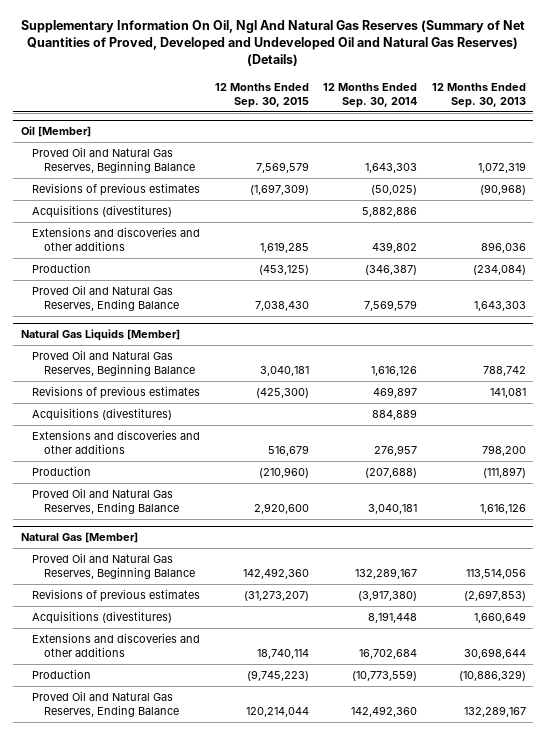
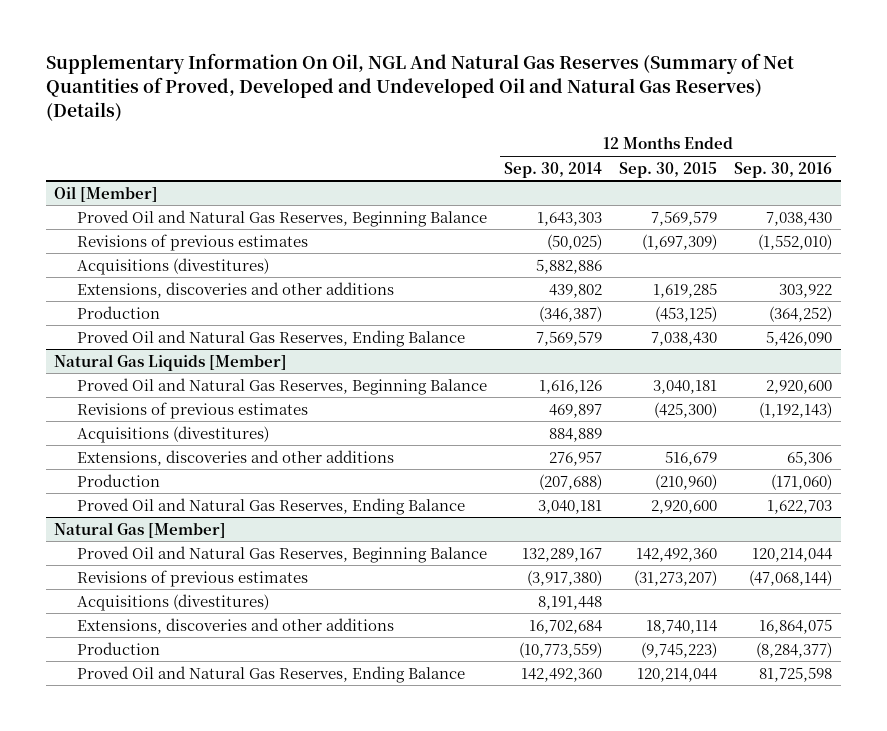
- Supplementary Information On Oil, Ngl And Natural Gas Reserves (Summary of Net Quantities of Proved, Developed and Undeveloped Oil and Natural Gas Reserves) (Details)
+ Supplementary Information On Oil, NGL And Natural Gas Reserves (Summary of Net Quantities of Proved, Developed and Undeveloped Oil and Natural Gas Reserves) (Details)
- | 12 Months Ended Sep. 30, 2015 | 12 Months Ended Sep. 30, 2014 | 12 Months Ended Sep. 30, 2013
+ | 12 Months Ended Sep. 30, 2014 | 12 Months Ended Sep. 30, 2015 | 12 Months Ended Sep. 30, 2016
@ Oil [Member]
- Extensions and discoveries and other additions | 1,619,285 | 439,802 | 896,036
+ Extensions, discoveries and other additions | 439,802 | 1,619,285 | 303,922
@ Natural Gas Liquids [Member]
- Extensions and discoveries and other additions | 516,679 | 276,957 | 798,200
+ Extensions, discoveries and other additions | 276,957 | 516,679 | 65,306
@ Natural Gas [Member]
- Extensions and discoveries and other additions | 18,740,114 | 16,702,684 | 30,698,644
+ Extensions, discoveries and other additions | 16,702,684 | 18,740,114 | 16,864,075

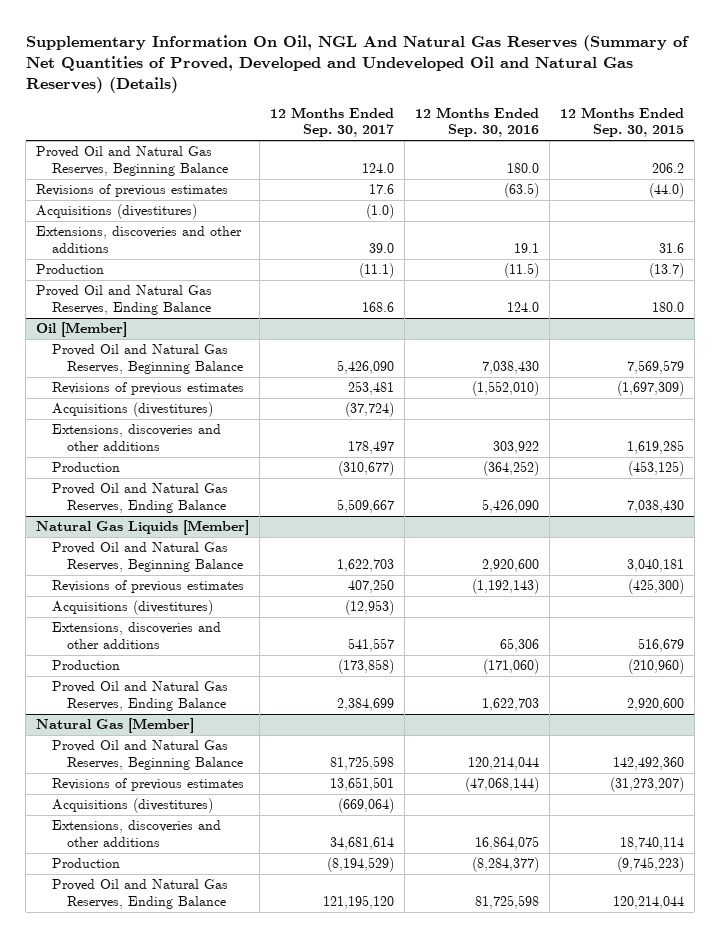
- | 12 Months Ended Sep. 30, 2014 | 12 Months Ended Sep. 30, 2015 | 12 Months Ended Sep. 30, 2016
+ | 12 Months Ended Sep. 30, 2017 | 12 Months Ended Sep. 30, 2016 | 12 Months Ended Sep. 30, 2015
+ Proved Oil and Natural Gas Reserves, Beginning Balance | 124.0 | 180.0 | 206.2
+ Revisions of previous estimates | 17.6 | (63.5) | (44.0)
+ Acquisitions (divestitures) | (1.0) | |
+ Extensions, discoveries and other additions | 39.0 | 19.1 | 31.6
+ Production | (11.1) | (11.5) | (13.7)
+ Proved Oil and Natural Gas Reserves, Ending Balance | 168.6 | 124.0 | 180.0

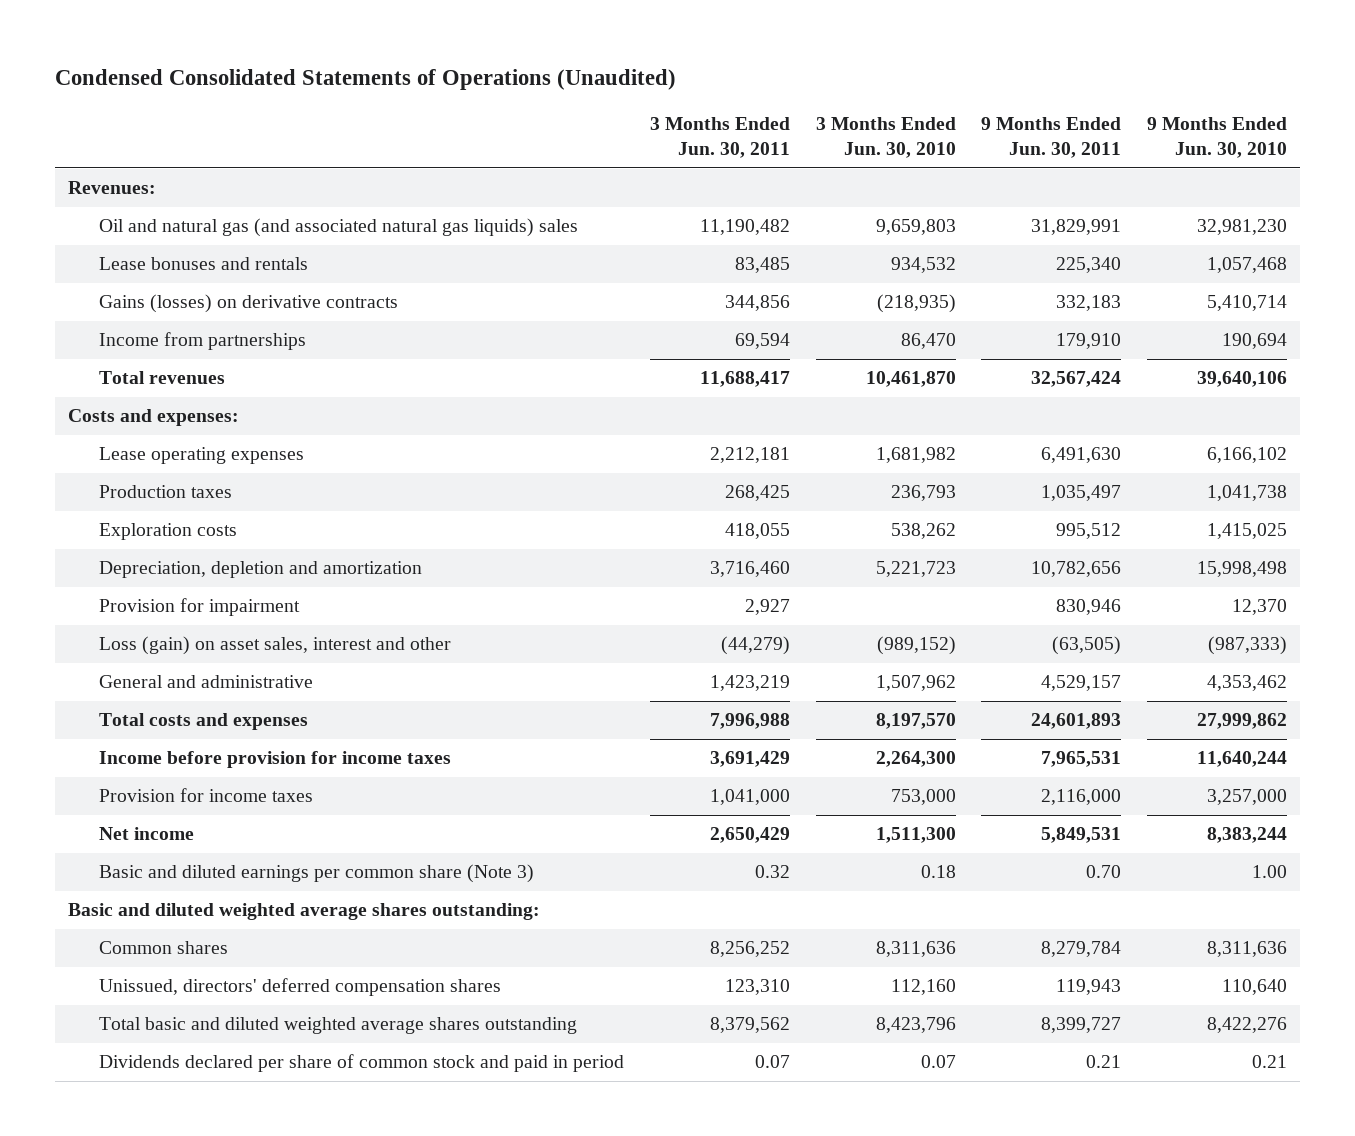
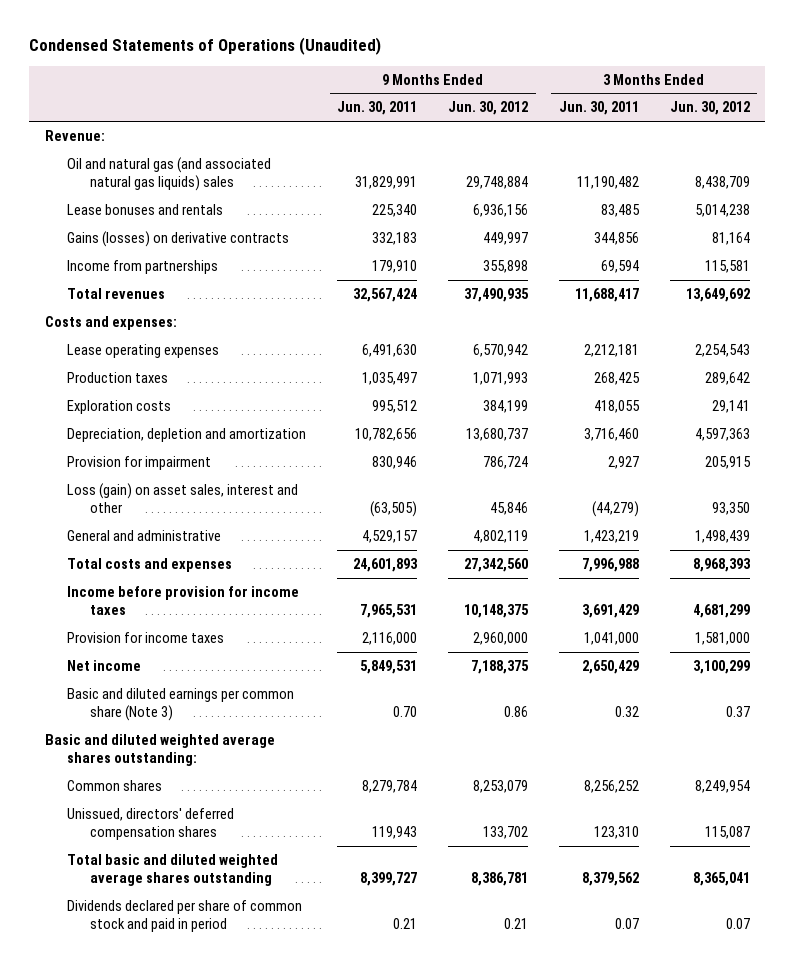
- Condensed Consolidated Statements of Operations (Unaudited)
+ Condensed Statements of Operations (Unaudited)
- | 3 Months Ended Jun. 30, 2011 | 3 Months Ended Jun. 30, 2010 | 9 Months Ended Jun. 30, 2011 | 9 Months Ended Jun. 30, 2010
+ | 9 Months Ended Jun. 30, 2011 | 9 Months Ended Jun. 30, 2012 | 3 Months Ended Jun. 30, 2011 | 3 Months Ended Jun. 30, 2012
- Revenues:
+ Revenue:

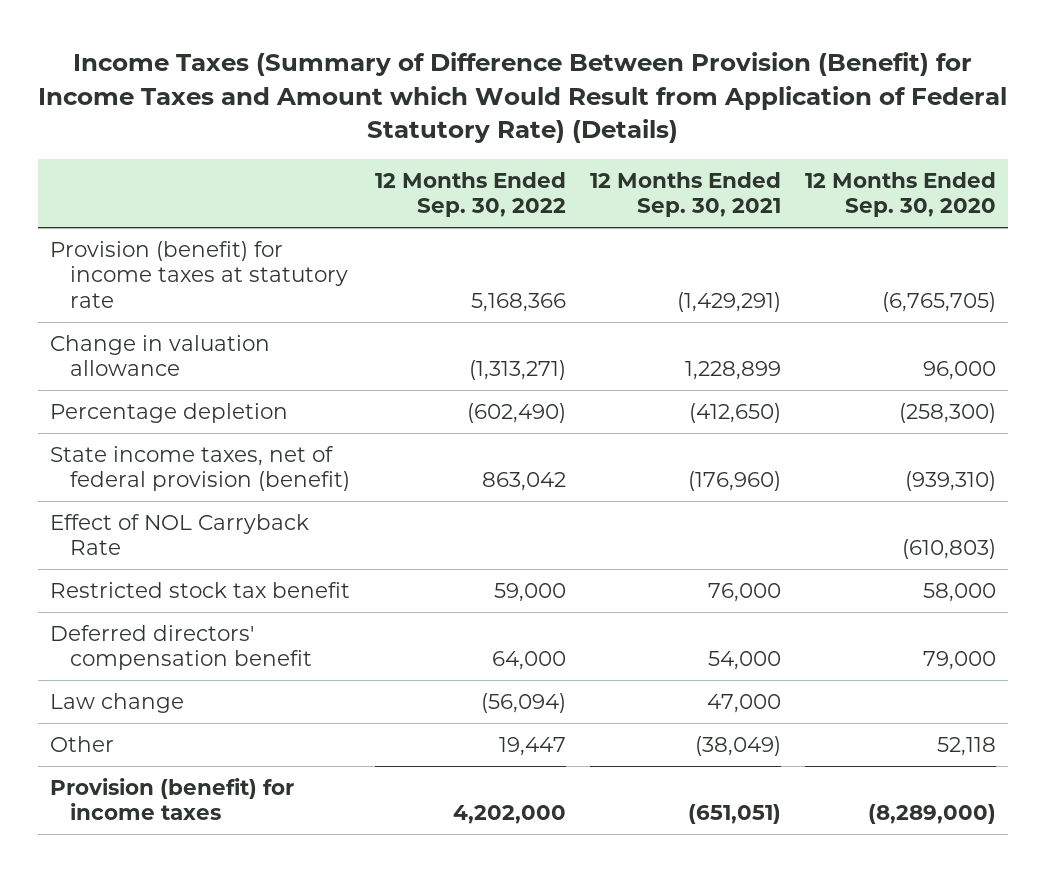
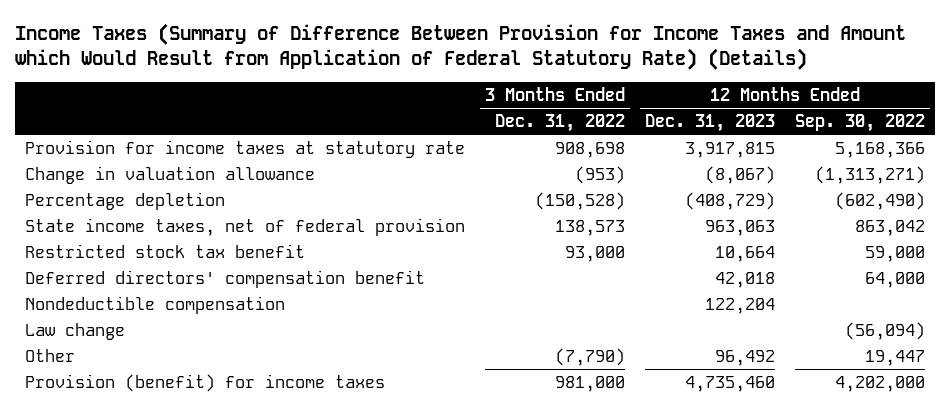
- Income Taxes (Summary of Difference Between Provision (Benefit) for Income Taxes and Amount which Would Result from Application of Federal Statutory Rate) (Details)
+ Income Taxes (Summary of Difference Between Provision for Income Taxes and Amount which Would Result from Application of Federal Statutory Rate) (Details)
- | 12 Months Ended Sep. 30, 2022 | 12 Months Ended Sep. 30, 2021 | 12 Months Ended Sep. 30, 2020
+ | 3 Months Ended Dec. 31, 2022 | 12 Months Ended Dec. 31, 2023 | 12 Months Ended Sep. 30, 2022
- Provision (benefit) for income taxes at statutory rate | 5,168,366 | (1,429,291) | (6,765,705)
+ Provision for income taxes at statutory rate | 908,698 | 3,917,815 | 5,168,366
- State income taxes, net of federal provision (benefit) | 863,042 | (176,960) | (939,310)
- Effect of NOL Carryback Rate | | | (610,803)
+ State income taxes, net of federal provision | 138,573 | 963,063 | 863,042
+ Nondeductible compensation | | 122,204 |

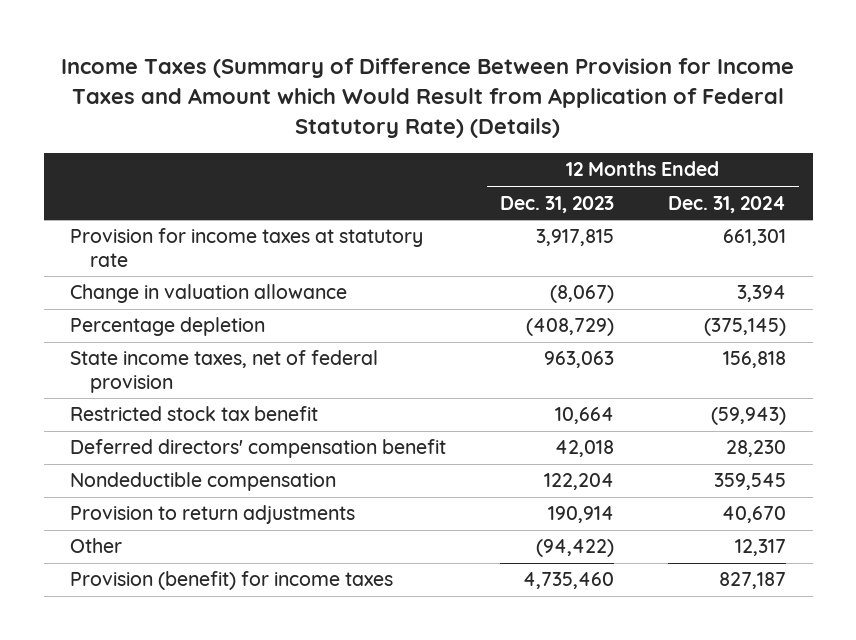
- | 3 Months Ended Dec. 31, 2022 | 12 Months Ended Dec. 31, 2023 | 12 Months Ended Sep. 30, 2022
+ | 12 Months Ended Dec. 31, 2023 | 12 Months Ended Dec. 31, 2024
- Law change | | | (56,094)
- Other | (7,790) | 96,492 | 19,447
+ Provision to return adjustments | 190,914 | 40,670
+ Other | (94,422) | 12,317

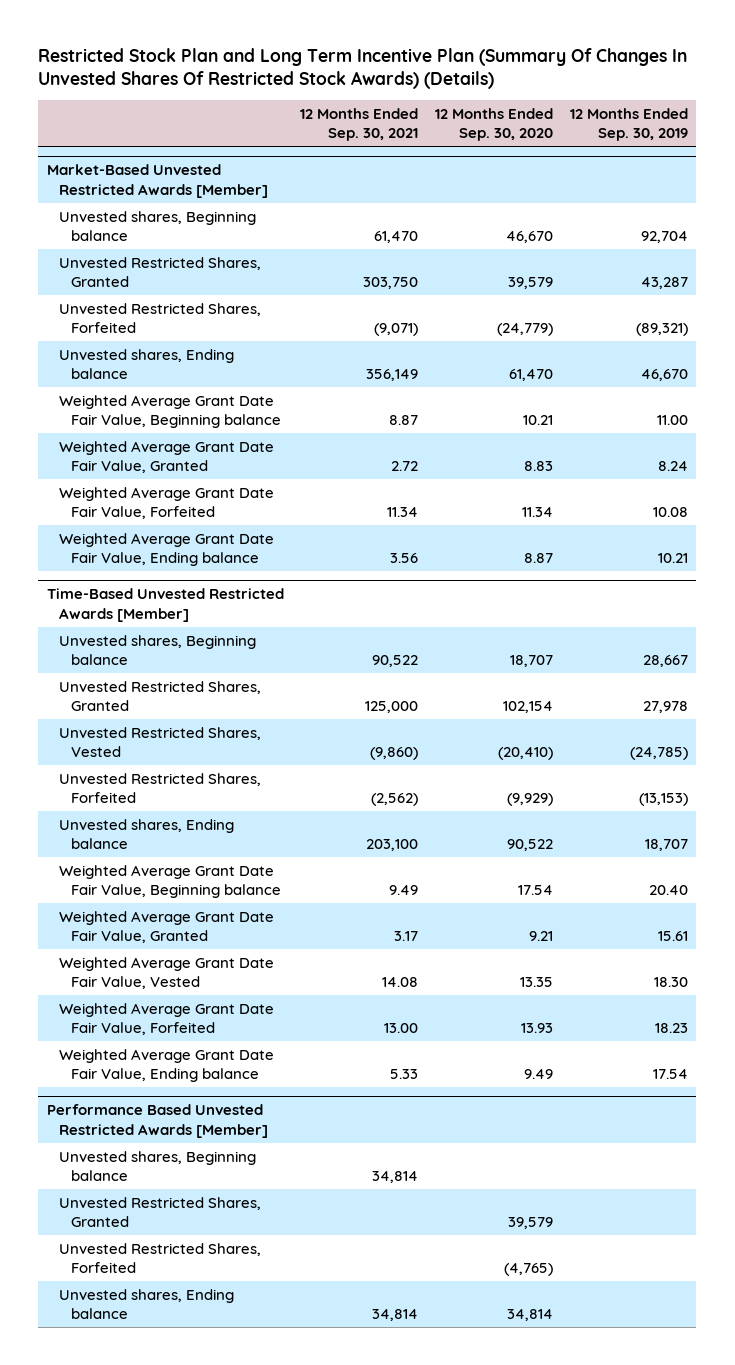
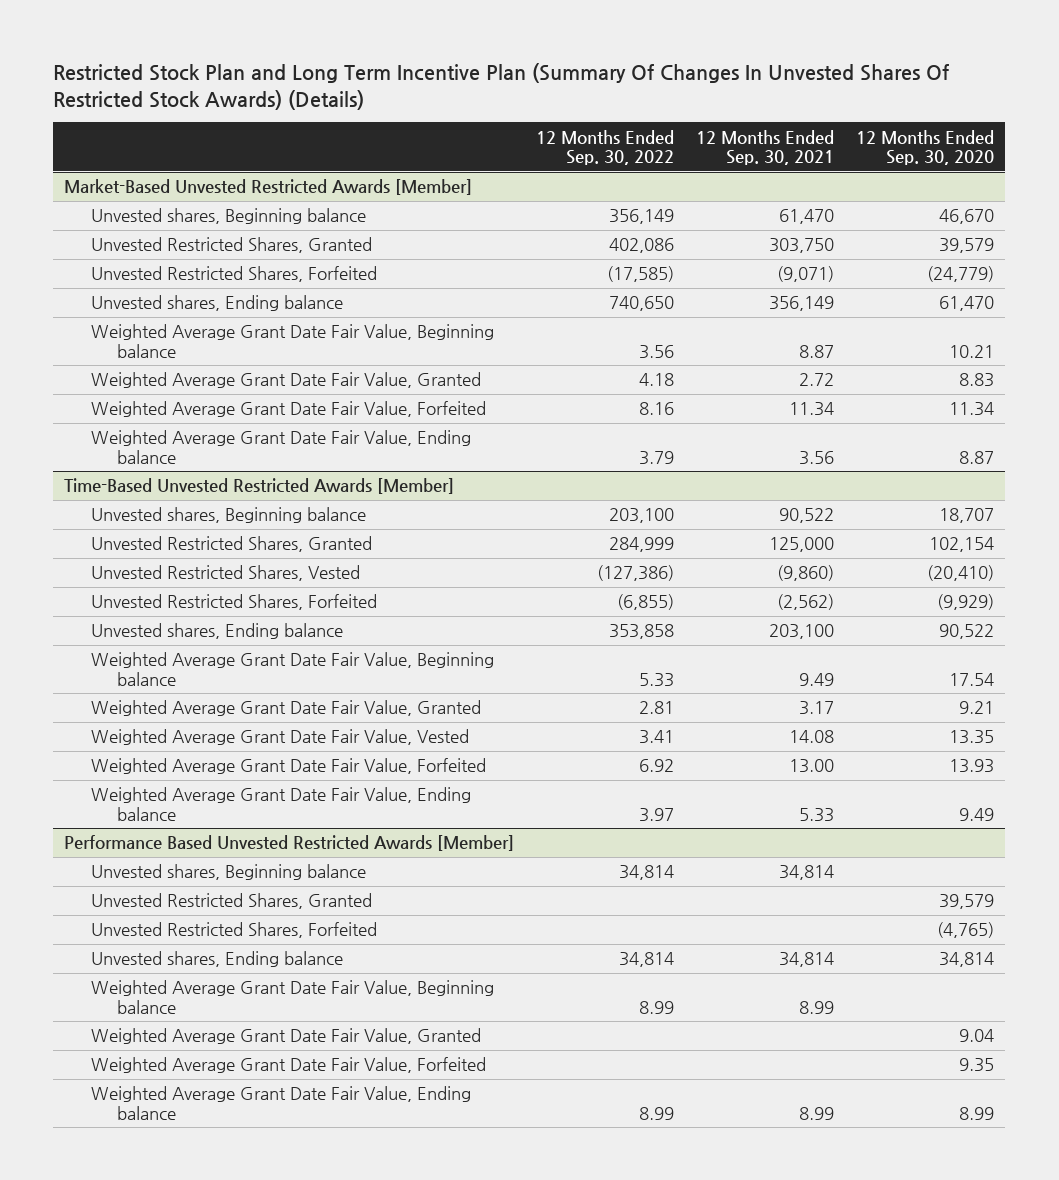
- | 12 Months Ended Sep. 30, 2021 | 12 Months Ended Sep. 30, 2020 | 12 Months Ended Sep. 30, 2019
+ | 12 Months Ended Sep. 30, 2022 | 12 Months Ended Sep. 30, 2021 | 12 Months Ended Sep. 30, 2020
@ Performance Based Unvested Restricted Awards [Member]
+ Weighted Average Grant Date Fair Value, Beginning balance | 8.99 | 8.99 |
+ Weighted Average Grant Date Fair Value, Granted | | | 9.04
+ Weighted Average Grant Date Fair Value, Forfeited | | | 9.35
+ Weighted Average Grant Date Fair Value, Ending balance | 8.99 | 8.99 | 8.99

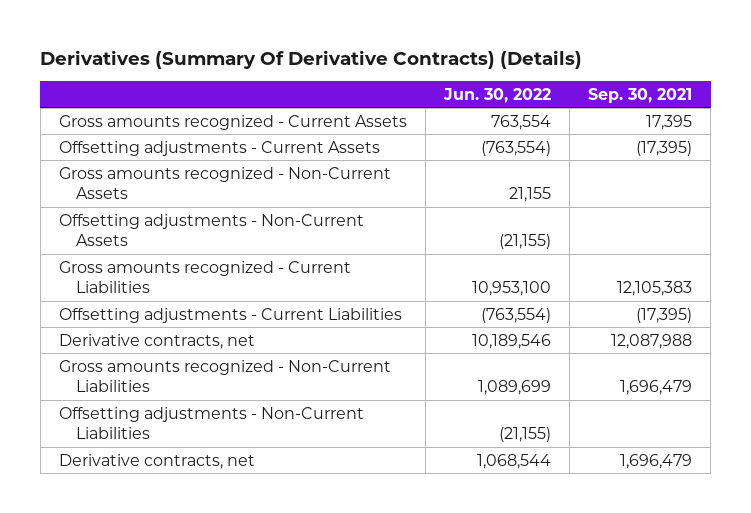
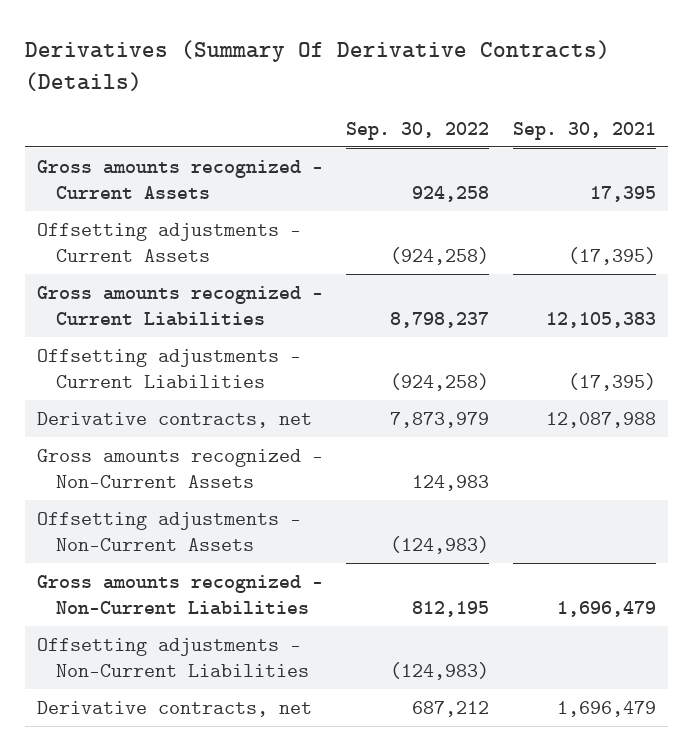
- | Jun. 30, 2022 | Sep. 30, 2021
+ | Sep. 30, 2022 | Sep. 30, 2021
moved down: Gross amounts recognized - Non-Current Assets | 124,983 |
moved down: Offsetting adjustments - Non-Current Assets | (124,983) |

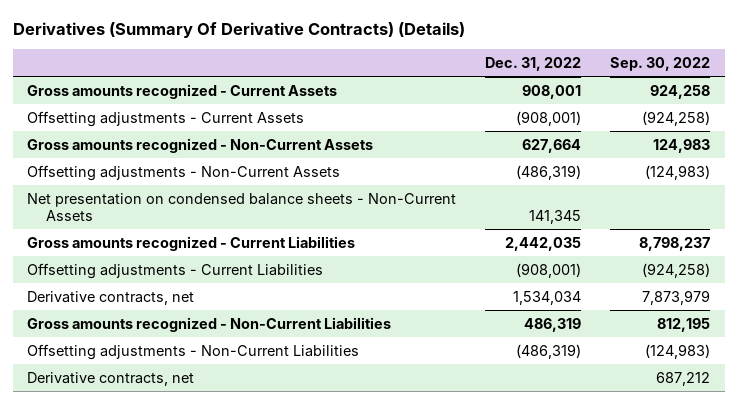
- | Sep. 30, 2022 | Sep. 30, 2021
+ | Dec. 31, 2022 | Sep. 30, 2022
moved up: Gross amounts recognized - Non-Current Assets | 627,664 | 124,983
moved up: Offsetting adjustments - Non-Current Assets | (486,319) | (124,983)
+ Net presentation on condensed balance sheets - Non-Current Assets | 141,345 |

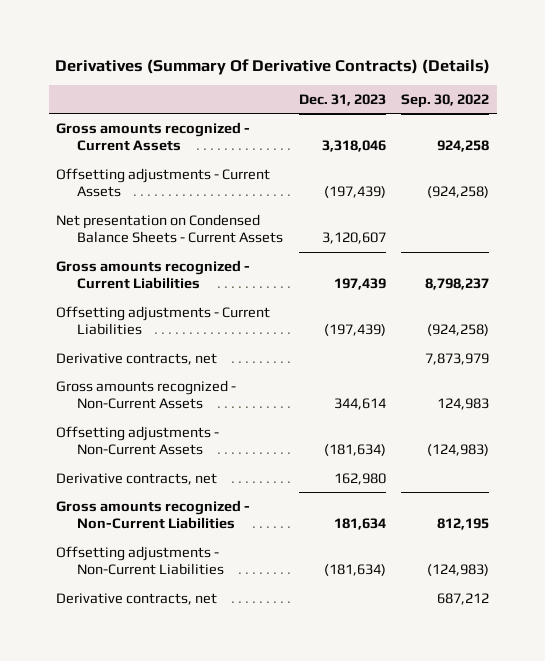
- | Dec. 31, 2022 | Sep. 30, 2022
+ | Dec. 31, 2023 | Sep. 30, 2022
- Net presentation on condensed balance sheets - Non-Current Assets | 141,345 |
+ Net presentation on Condensed Balance Sheets - Current Assets | 3,120,607 |
moved down: Gross amounts recognized - Non-Current Assets | 344,614 | 124,983
moved down: Offsetting adjustments - Non-Current Assets | (181,634) | (124,983)
+ Derivative contracts, net | 162,980 |

